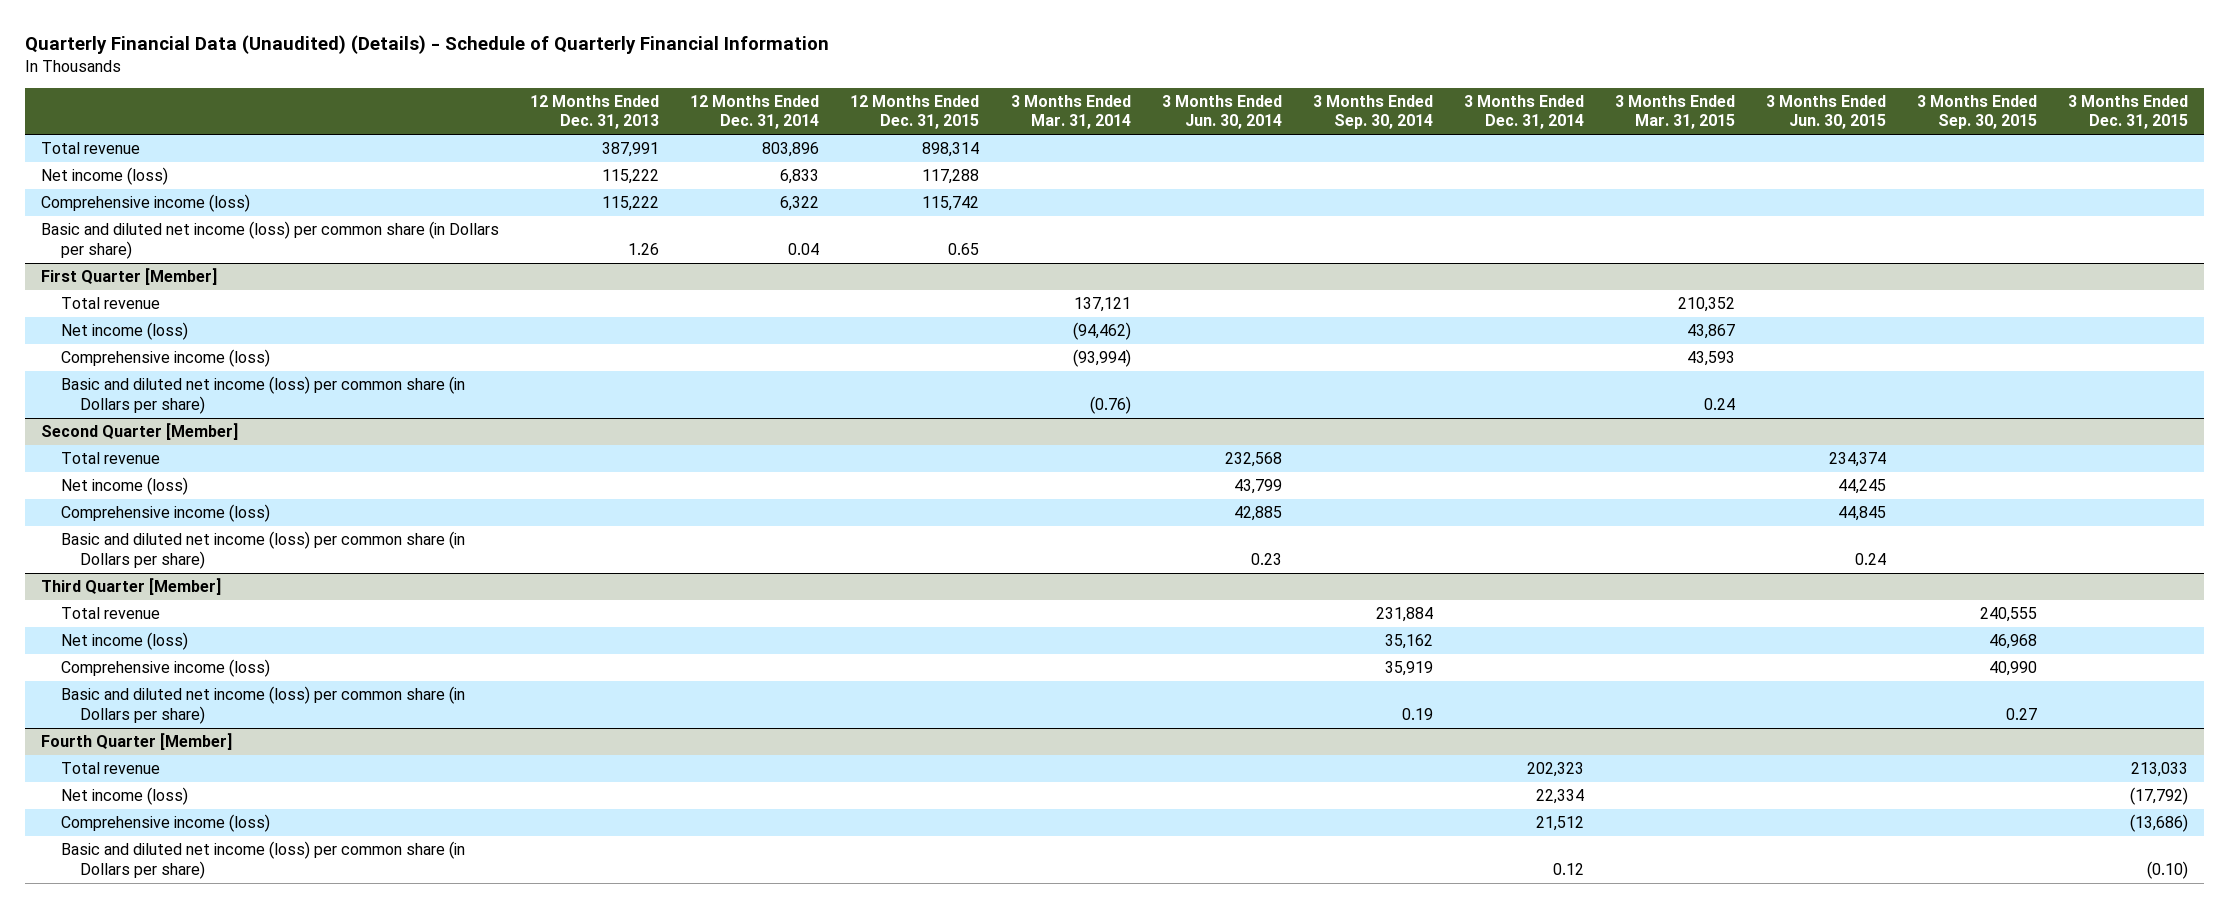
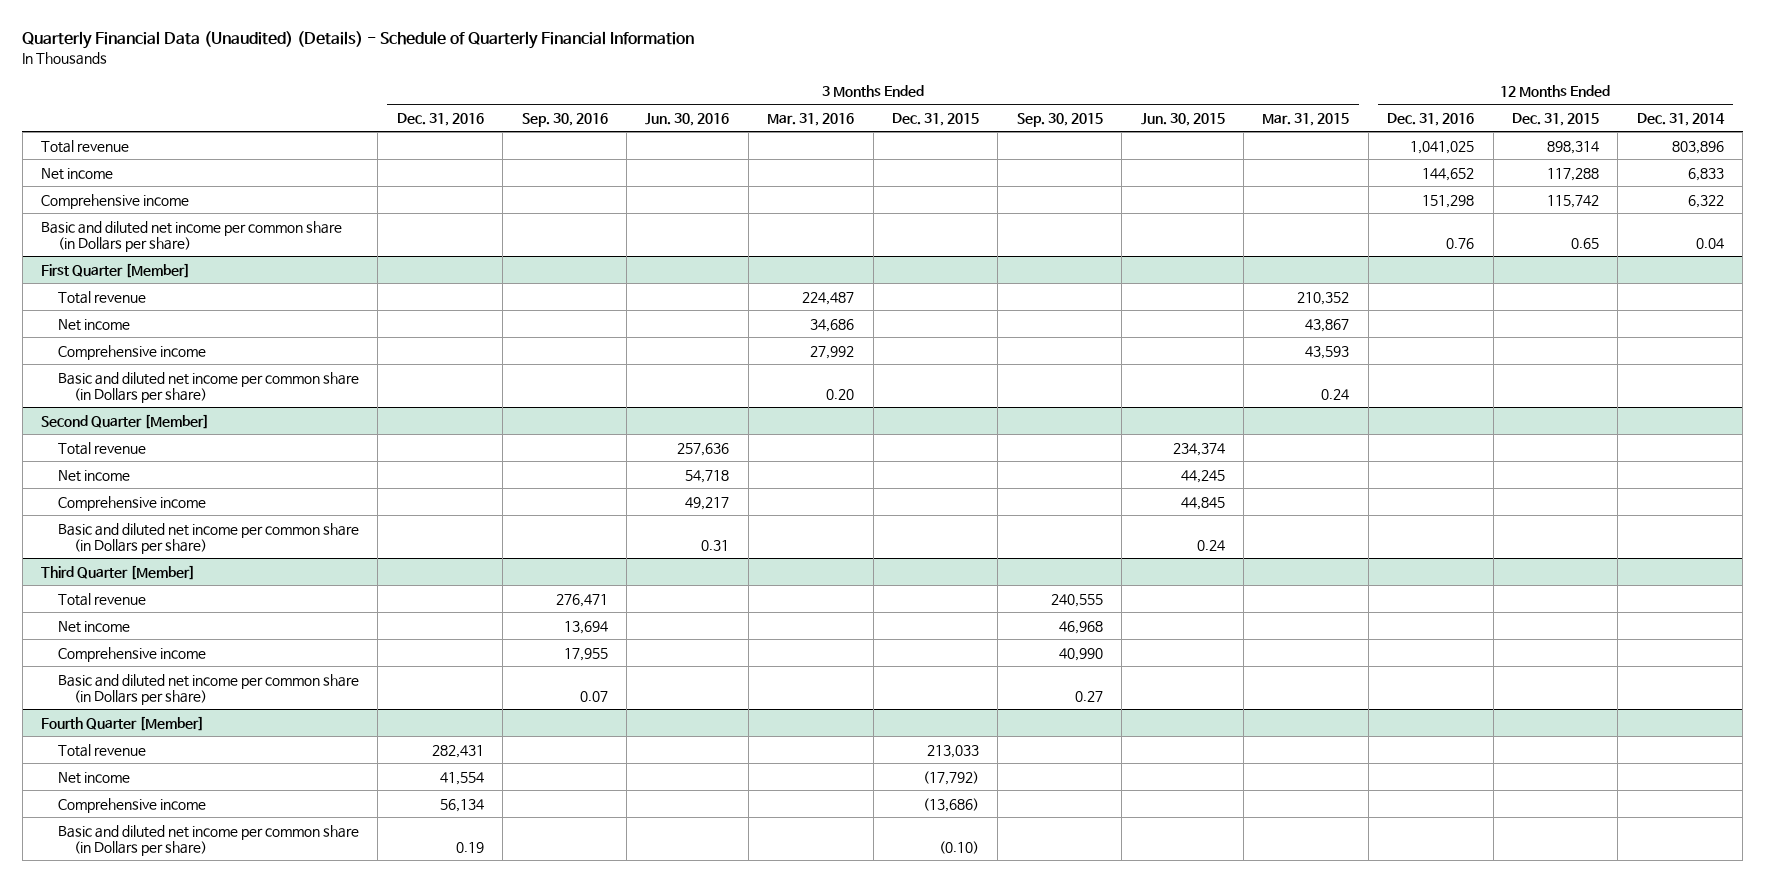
- | 12 Months Ended Dec. 31, 2013 | 12 Months Ended Dec. 31, 2014 | 12 Months Ended Dec. 31, 2015 | 3 Months Ended Mar. 31, 2014 | 3 Months Ended Jun. 30, 2014 | 3 Months Ended Sep. 30, 2014 | 3 Months Ended Dec. 31, 2014 | 3 Months Ended Mar. 31, 2015 | 3 Months Ended Jun. 30, 2015 | 3 Months Ended Sep. 30, 2015 | 3 Months Ended Dec. 31, 2015
+ | 3 Months Ended Dec. 31, 2016 | 3 Months Ended Sep. 30, 2016 | 3 Months Ended Jun. 30, 2016 | 3 Months Ended Mar. 31, 2016 | 3 Months Ended Dec. 31, 2015 | 3 Months Ended Sep. 30, 2015 | 3 Months Ended Jun. 30, 2015 | 3 Months Ended Mar. 31, 2015 | 12 Months Ended Dec. 31, 2016 | 12 Months Ended Dec. 31, 2015 | 12 Months Ended Dec. 31, 2014
- Net income (loss) | 115,222 | 6,833 | 117,288 | | | | | | | |
- Comprehensive income (loss) | 115,222 | 6,322 | 115,742 | | | | | | | |
- Basic and diluted net income (loss) per common share (in Dollars per share) | 1.26 | 0.04 | 0.65 | | | | | | | |
+ Net income | | | | | | | | | 144,652 | 117,288 | 6,833
+ Comprehensive income | | | | | | | | | 151,298 | 115,742 | 6,322
+ Basic and diluted net income per common share (in Dollars per share) | | | | | | | | | 0.76 | 0.65 | 0.04
@ First Quarter [Member]
- Net income (loss) | | | | (94,462) | | | | 43,867 | | |
- Comprehensive income (loss) | | | | (93,994) | | | | 43,593 | | |
- Basic and diluted net income (loss) per common share (in Dollars per share) | | | | (0.76) | | | | 0.24 | | |
+ Net income | | | | 34,686 | | | | 43,867 | | |
+ Comprehensive income | | | | 27,992 | | | | 43,593 | | |
+ Basic and diluted net income per common share (in Dollars per share) | | | | 0.20 | | | | 0.24 | | |
@ Second Quarter [Member]
- Net income (loss) | | | | | 43,799 | | | | 44,245 | |
- Comprehensive income (loss) | | | | | 42,885 | | | | 44,845 | |
- Basic and diluted net income (loss) per common share (in Dollars per share) | | | | | 0.23 | | | | 0.24 | |
+ Net income | | | 54,718 | | | | 44,245 | | | |
+ Comprehensive income | | | 49,217 | | | | 44,845 | | | |
+ Basic and diluted net income per common share (in Dollars per share) | | | 0.31 | | | | 0.24 | | | |
@ Third Quarter [Member]
- Net income (loss) | | | | | | 35,162 | | | | 46,968 |
- Comprehensive income (loss) | | | | | | 35,919 | | | | 40,990 |
- Basic and diluted net income (loss) per common share (in Dollars per share) | | | | | | 0.19 | | | | 0.27 |
+ Net income | | 13,694 | | | | 46,968 | | | | |
+ Comprehensive income | | 17,955 | | | | 40,990 | | | | |
+ Basic and diluted net income per common share (in Dollars per share) | | 0.07 | | | | 0.27 | | | | |
@ Fourth Quarter [Member]
- Net income (loss) | | | | | | | 22,334 | | | | (17,792)
- Comprehensive income (loss) | | | | | | | 21,512 | | | | (13,686)
- Basic and diluted net income (loss) per common share (in Dollars per share) | | | | | | | 0.12 | | | | (0.10)
+ Net income | 41,554 | | | | (17,792) | | | | | |
+ Comprehensive income | 56,134 | | | | (13,686) | | | | | |
+ Basic and diluted net income per common share (in Dollars per share) | 0.19 | | | | (0.10) | | | | | |

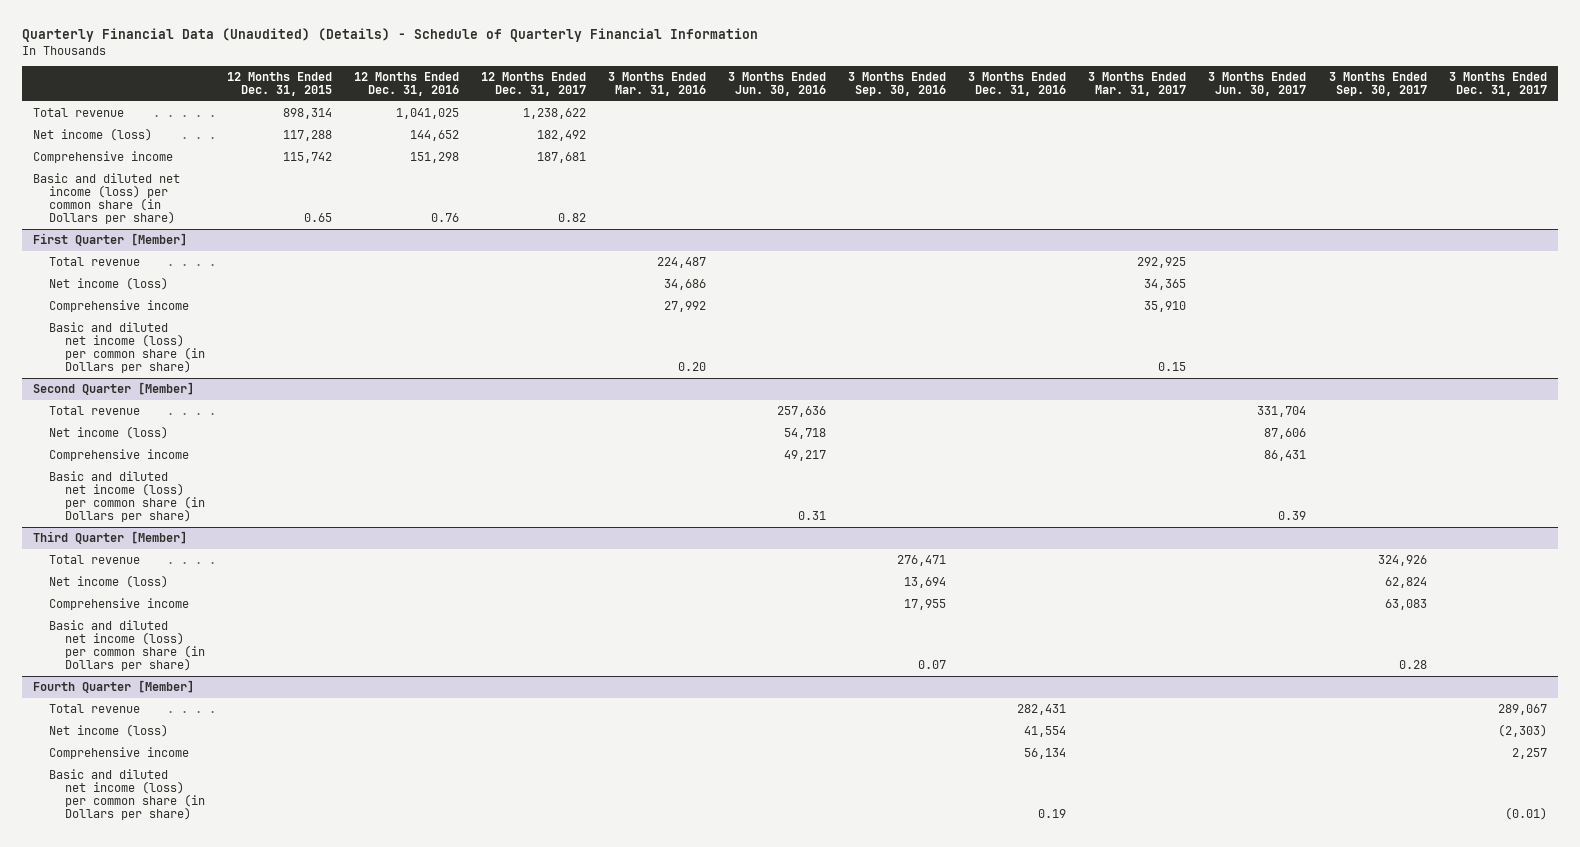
- | 3 Months Ended Dec. 31, 2016 | 3 Months Ended Sep. 30, 2016 | 3 Months Ended Jun. 30, 2016 | 3 Months Ended Mar. 31, 2016 | 3 Months Ended Dec. 31, 2015 | 3 Months Ended Sep. 30, 2015 | 3 Months Ended Jun. 30, 2015 | 3 Months Ended Mar. 31, 2015 | 12 Months Ended Dec. 31, 2016 | 12 Months Ended Dec. 31, 2015 | 12 Months Ended Dec. 31, 2014
+ | 12 Months Ended Dec. 31, 2015 | 12 Months Ended Dec. 31, 2016 | 12 Months Ended Dec. 31, 2017 | 3 Months Ended Mar. 31, 2016 | 3 Months Ended Jun. 30, 2016 | 3 Months Ended Sep. 30, 2016 | 3 Months Ended Dec. 31, 2016 | 3 Months Ended Mar. 31, 2017 | 3 Months Ended Jun. 30, 2017 | 3 Months Ended Sep. 30, 2017 | 3 Months Ended Dec. 31, 2017
- Net income | | | | | | | | | 144,652 | 117,288 | 6,833
+ Net income (loss) | 117,288 | 144,652 | 182,492 | | | | | | | |
- Basic and diluted net income per common share (in Dollars per share) | | | | | | | | | 0.76 | 0.65 | 0.04
+ Basic and diluted net income (loss) per common share (in Dollars per share) | 0.65 | 0.76 | 0.82 | | | | | | | |
@ First Quarter [Member]
- Net income | | | | 34,686 | | | | 43,867 | | |
+ Net income (loss) | | | | 34,686 | | | | 34,365 | | |
- Basic and diluted net income per common share (in Dollars per share) | | | | 0.20 | | | | 0.24 | | |
+ Basic and diluted net income (loss) per common share (in Dollars per share) | | | | 0.20 | | | | 0.15 | | |
@ Second Quarter [Member]
- Net income | | | 54,718 | | | | 44,245 | | | |
+ Net income (loss) | | | | | 54,718 | | | | 87,606 | |
- Basic and diluted net income per common share (in Dollars per share) | | | 0.31 | | | | 0.24 | | | |
+ Basic and diluted net income (loss) per common share (in Dollars per share) | | | | | 0.31 | | | | 0.39 | |
@ Third Quarter [Member]
- Net income | | 13,694 | | | | 46,968 | | | | |
+ Net income (loss) | | | | | | 13,694 | | | | 62,824 |
- Basic and diluted net income per common share (in Dollars per share) | | 0.07 | | | | 0.27 | | | | |
+ Basic and diluted net income (loss) per common share (in Dollars per share) | | | | | | 0.07 | | | | 0.28 |
@ Fourth Quarter [Member]
- Net income | 41,554 | | | | (17,792) | | | | | |
+ Net income (loss) | | | | | | | 41,554 | | | | (2,303)
- Basic and diluted net income per common share (in Dollars per share) | 0.19 | | | | (0.10) | | | | | |
+ Basic and diluted net income (loss) per common share (in Dollars per share) | | | | | | | 0.19 | | | | (0.01)

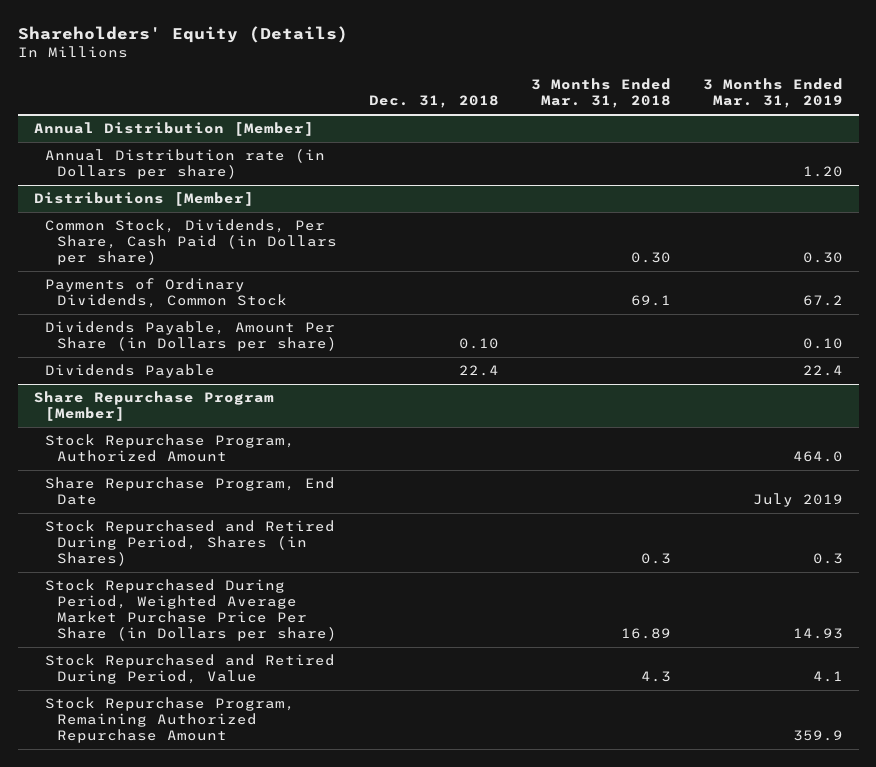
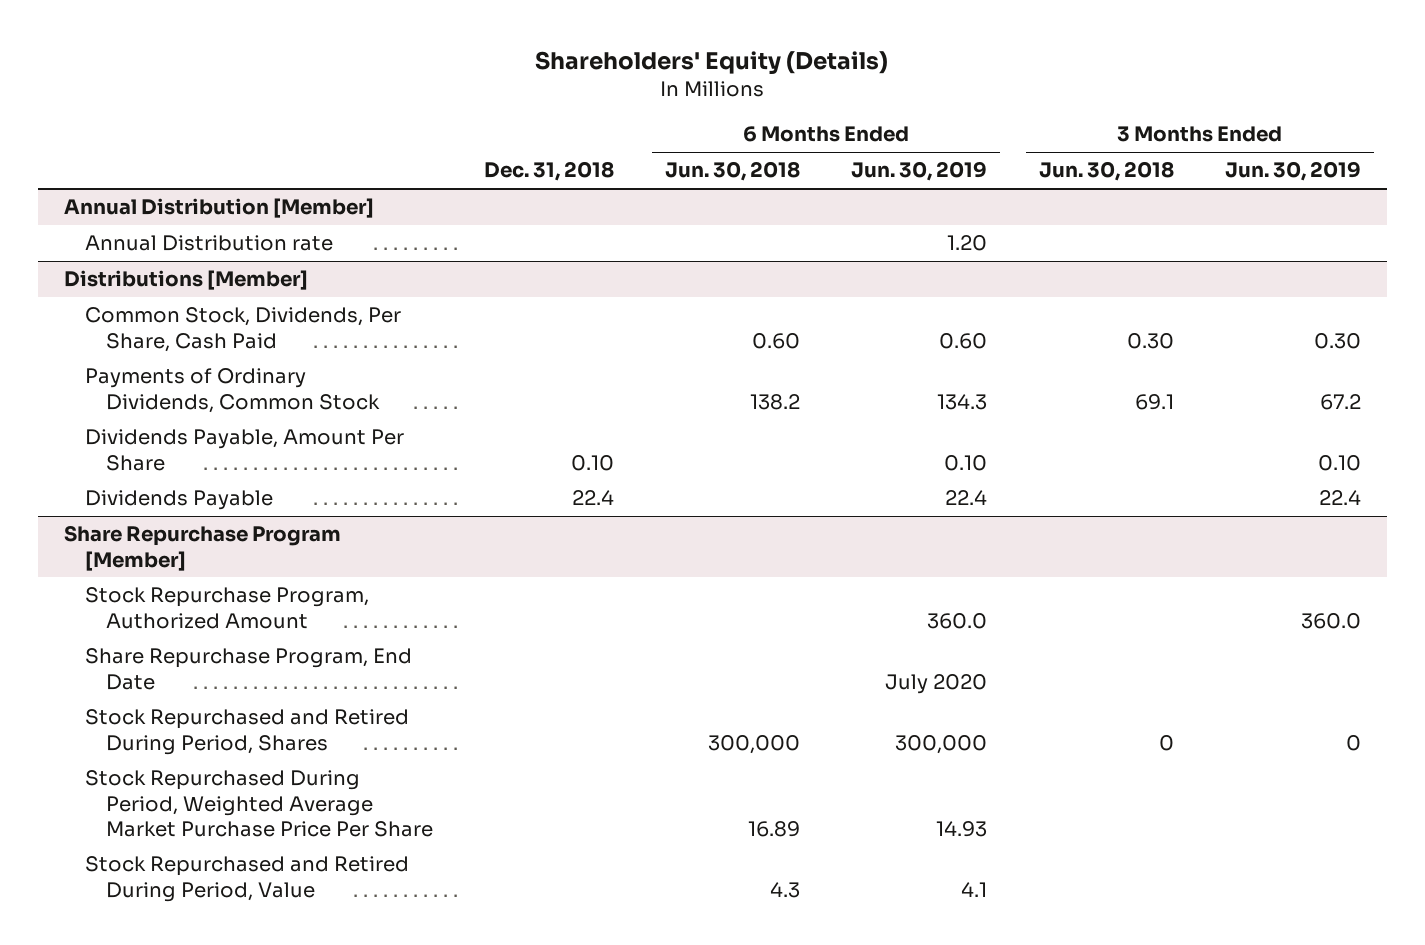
- | Dec. 31, 2018 | 3 Months Ended Mar. 31, 2018 | 3 Months Ended Mar. 31, 2019
+ | Dec. 31, 2018 | 6 Months Ended Jun. 30, 2018 | 6 Months Ended Jun. 30, 2019 | 3 Months Ended Jun. 30, 2018 | 3 Months Ended Jun. 30, 2019
@ Annual Distribution [Member]
- Annual Distribution rate (in Dollars per share) | | | 1.20
+ Annual Distribution rate | | | 1.20 | |
@ Distributions [Member]
- Common Stock, Dividends, Per Share, Cash Paid (in Dollars per share) | | 0.30 | 0.30
+ Common Stock, Dividends, Per Share, Cash Paid | | 0.60 | 0.60 | 0.30 | 0.30
- Dividends Payable, Amount Per Share (in Dollars per share) | 0.10 | | 0.10
+ Dividends Payable, Amount Per Share | 0.10 | | 0.10 | | 0.10
@ Share Repurchase Program [Member]
- Stock Repurchased and Retired During Period, Shares (in Shares) | | 0.3 | 0.3
- Stock Repurchased During Period, Weighted Average Market Purchase Price Per Share (in Dollars per share) | | 16.89 | 14.93
+ Stock Repurchased and Retired During Period, Shares | | 300,000 | 300,000 | 0 | 0
+ Stock Repurchased During Period, Weighted Average Market Purchase Price Per Share | | 16.89 | 14.93 | |
- Stock Repurchase Program, Remaining Authorized Repurchase Amount | | | 359.9

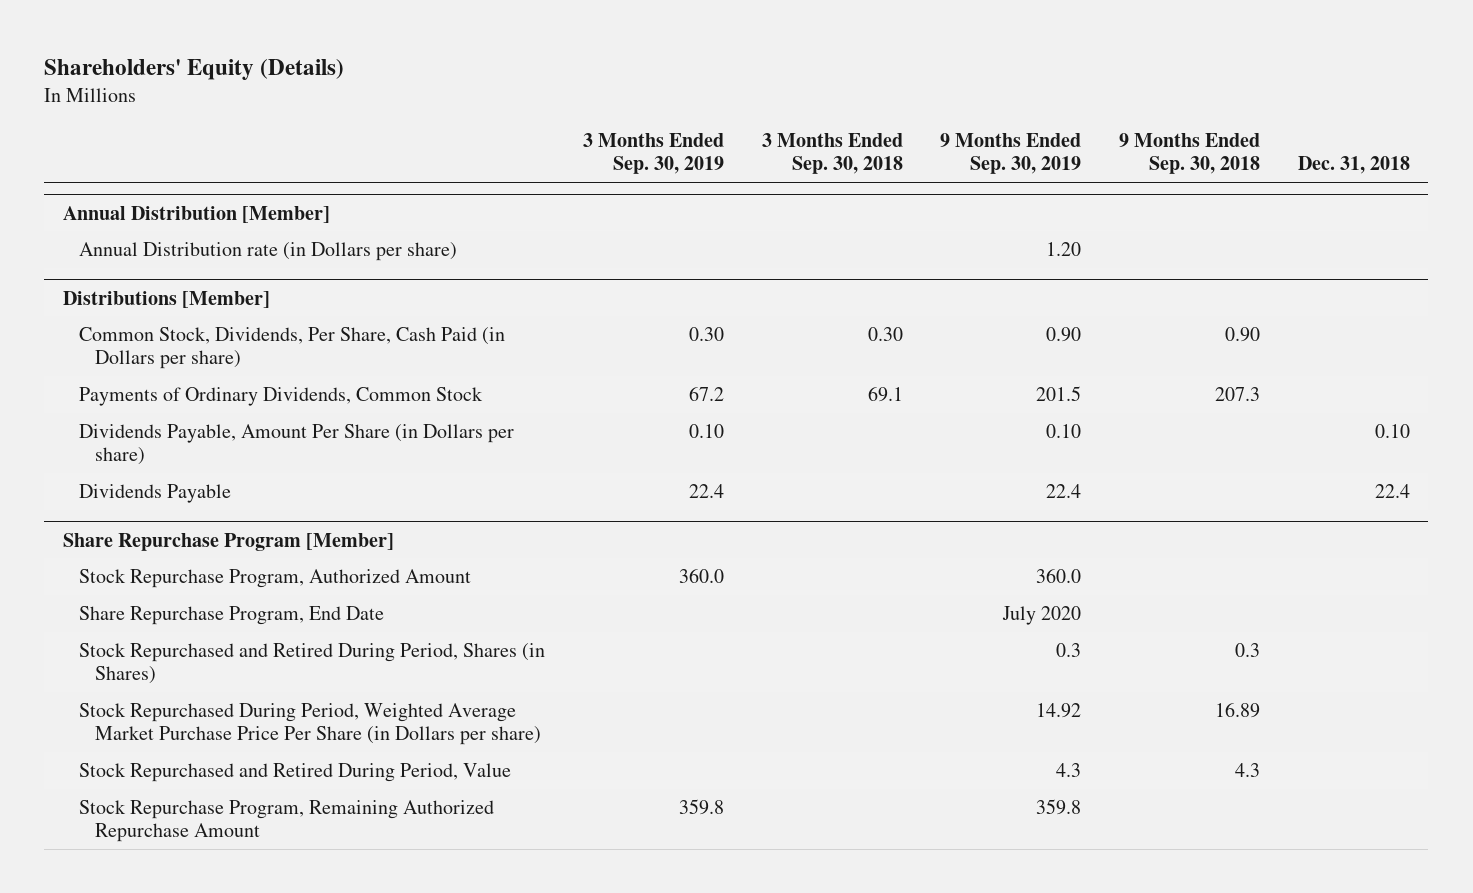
- | Dec. 31, 2018 | 6 Months Ended Jun. 30, 2018 | 6 Months Ended Jun. 30, 2019 | 3 Months Ended Jun. 30, 2018 | 3 Months Ended Jun. 30, 2019
+ | 3 Months Ended Sep. 30, 2019 | 3 Months Ended Sep. 30, 2018 | 9 Months Ended Sep. 30, 2019 | 9 Months Ended Sep. 30, 2018 | Dec. 31, 2018
@ Annual Distribution [Member]
- Annual Distribution rate | | | 1.20 | |
+ Annual Distribution rate (in Dollars per share) | | | 1.20 | |
@ Distributions [Member]
- Common Stock, Dividends, Per Share, Cash Paid | | 0.60 | 0.60 | 0.30 | 0.30
+ Common Stock, Dividends, Per Share, Cash Paid (in Dollars per share) | 0.30 | 0.30 | 0.90 | 0.90 |
- Dividends Payable, Amount Per Share | 0.10 | | 0.10 | | 0.10
+ Dividends Payable, Amount Per Share (in Dollars per share) | 0.10 | | 0.10 | | 0.10
@ Share Repurchase Program [Member]
- Stock Repurchased and Retired During Period, Shares | | 300,000 | 300,000 | 0 | 0
- Stock Repurchased During Period, Weighted Average Market Purchase Price Per Share | | 16.89 | 14.93 | |
+ Stock Repurchased and Retired During Period, Shares (in Shares) | | | 0.3 | 0.3 |
+ Stock Repurchased During Period, Weighted Average Market Purchase Price Per Share (in Dollars per share) | | | 14.92 | 16.89 |
+ Stock Repurchase Program, Remaining Authorized Repurchase Amount | 359.8 | | 359.8 | |

